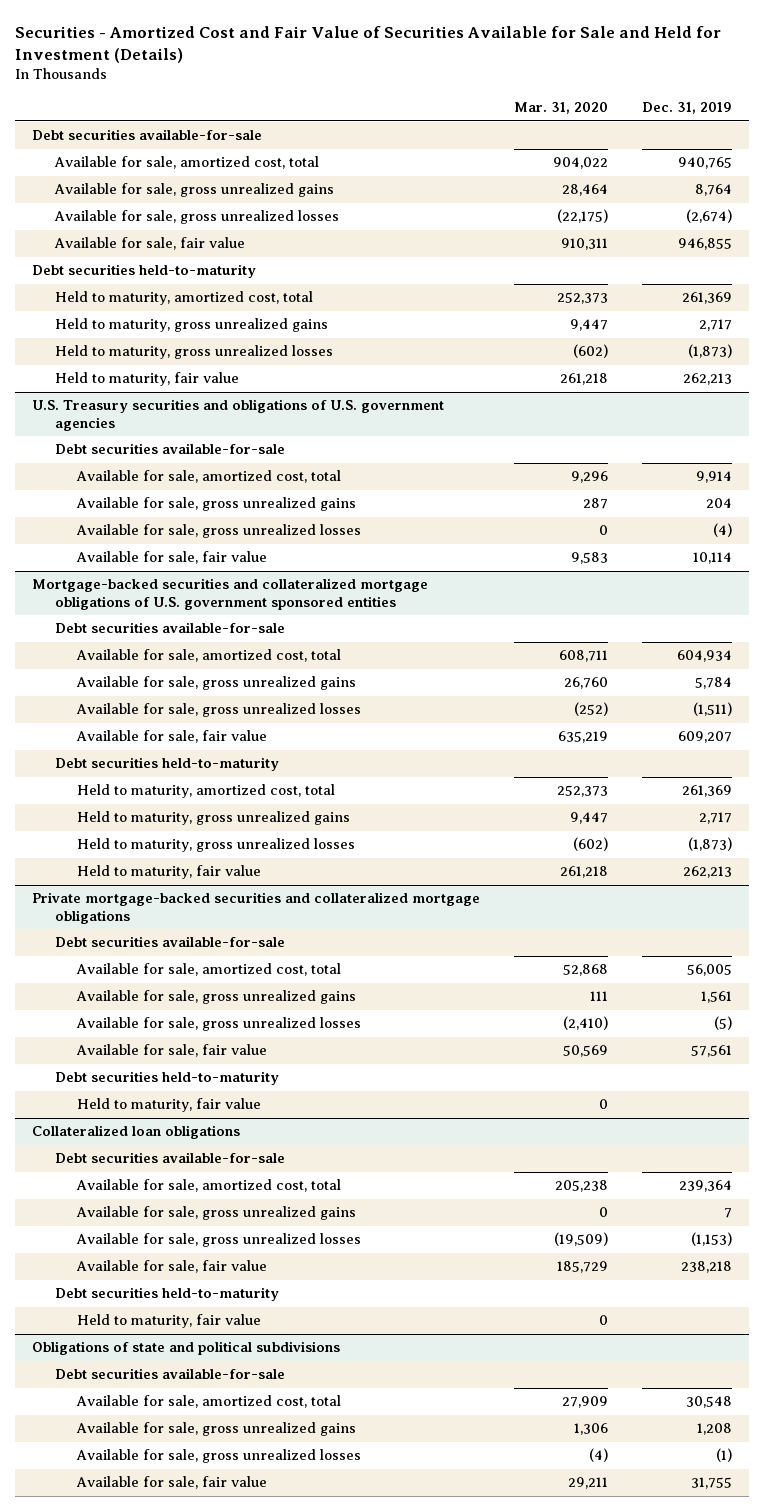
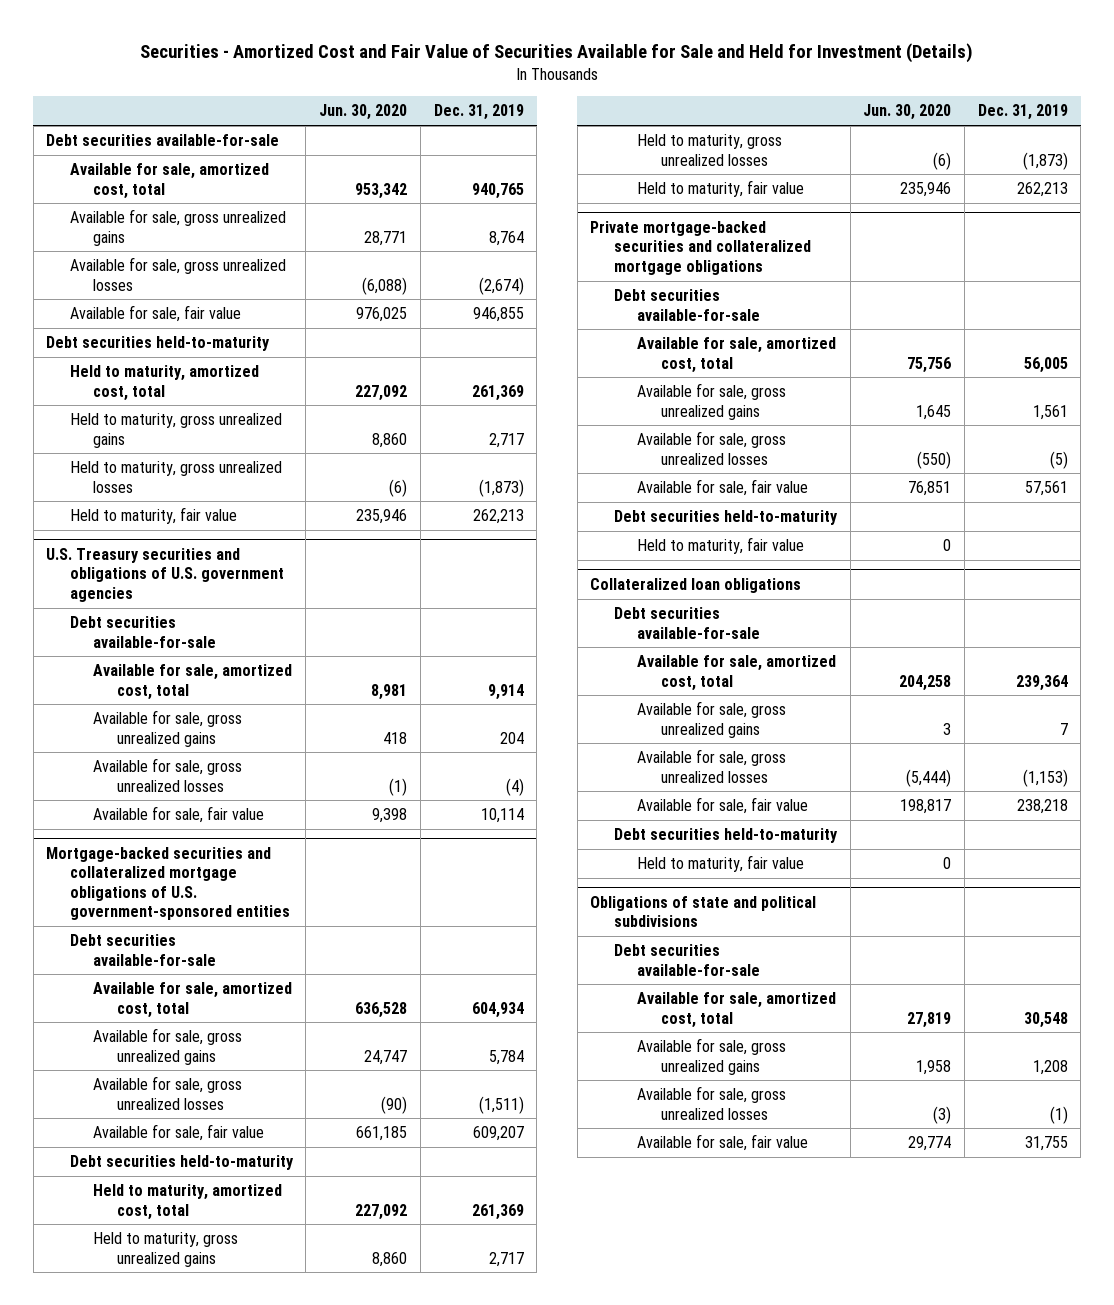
- | Mar. 31, 2020 | Dec. 31, 2019
+ | Jun. 30, 2020 | Dec. 31, 2019
- Mortgage-backed securities and collateralized mortgage obligations of U.S. government sponsored entities
+ Mortgage-backed securities and collateralized mortgage obligations of U.S. government-sponsored entities

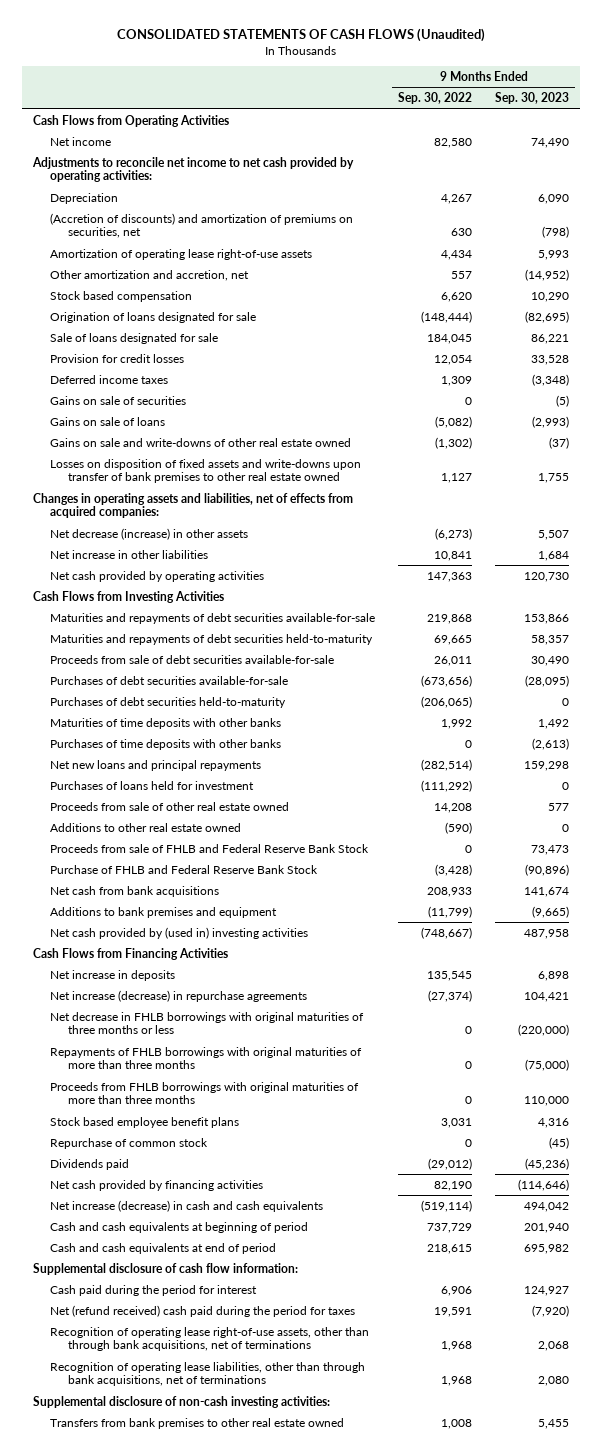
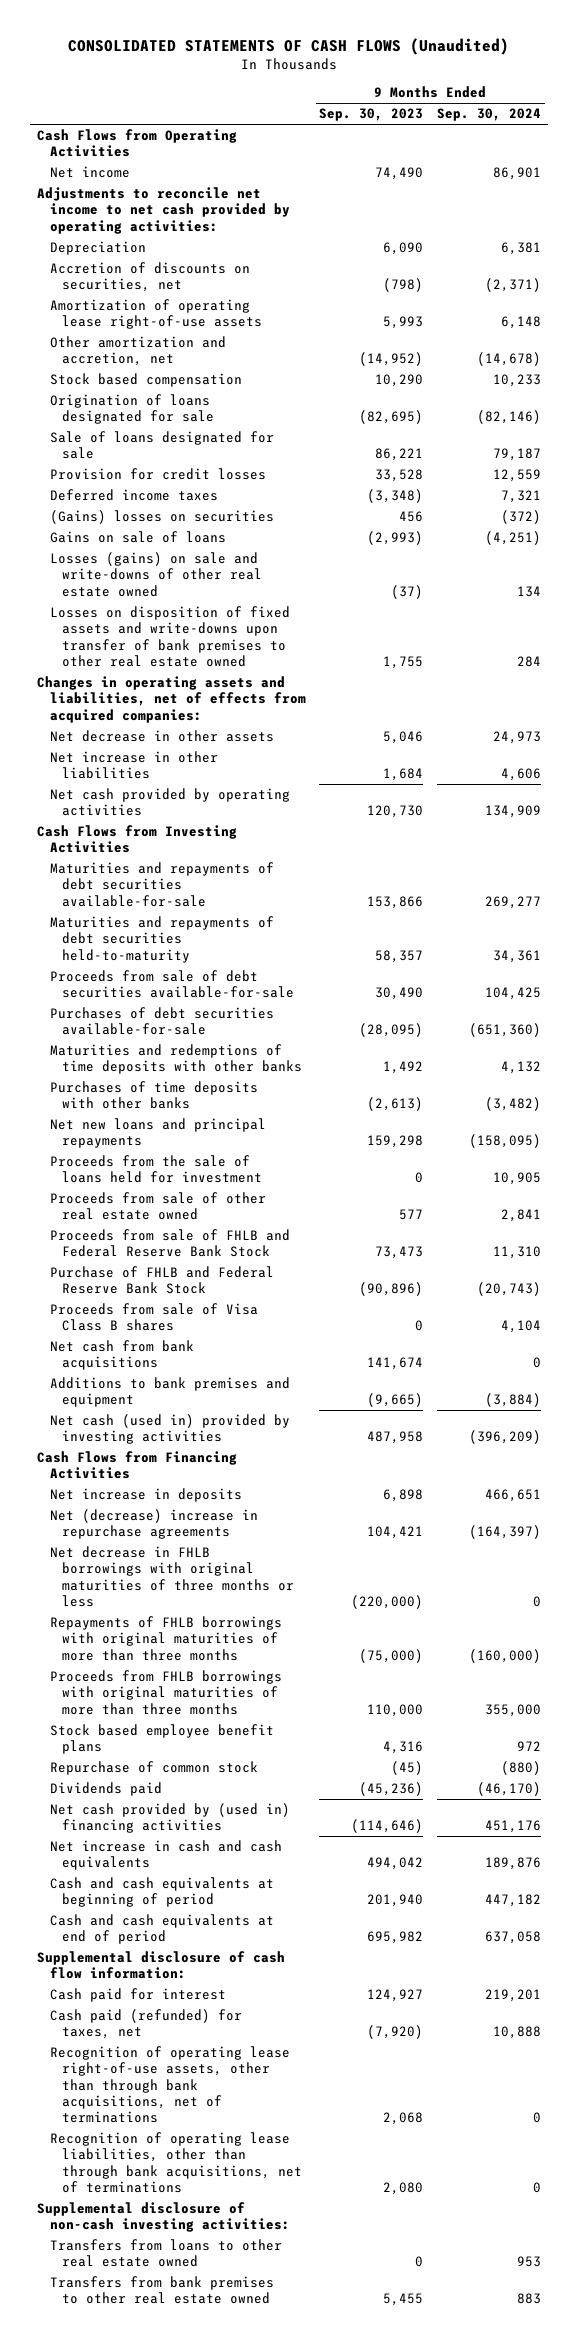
- | 9 Months Ended Sep. 30, 2022 | 9 Months Ended Sep. 30, 2023
+ | 9 Months Ended Sep. 30, 2023 | 9 Months Ended Sep. 30, 2024
- (Accretion of discounts) and amortization of premiums on securities, net | 630 | (798)
+ Accretion of discounts on securities, net | (798) | (2,371)
- Gains on sale of securities | 0 | (5)
+ (Gains) losses on securities | 456 | (372)
- Gains on sale and write-downs of other real estate owned | (1,302) | (37)
+ Losses (gains) on sale and write-downs of other real estate owned | (37) | 134
- Net decrease (increase) in other assets | (6,273) | 5,507
+ Net decrease in other assets | 5,046 | 24,973
- Purchases of debt securities held-to-maturity | (206,065) | 0
- Maturities of time deposits with other banks | 1,992 | 1,492
+ Maturities and redemptions of time deposits with other banks | 1,492 | 4,132
- Purchases of loans held for investment | (111,292) | 0
+ Proceeds from the sale of loans held for investment | 0 | 10,905
- Additions to other real estate owned | (590) | 0
+ Proceeds from sale of Visa Class B shares | 0 | 4,104
- Net cash provided by (used in) investing activities | (748,667) | 487,958
+ Net cash (used in) provided by investing activities | 487,958 | (396,209)
- Net increase (decrease) in repurchase agreements | (27,374) | 104,421
+ Net (decrease) increase in repurchase agreements | 104,421 | (164,397)
- Net cash provided by financing activities | 82,190 | (114,646)
- Net increase (decrease) in cash and cash equivalents | (519,114) | 494,042
+ Net cash provided by (used in) financing activities | (114,646) | 451,176
+ Net increase in cash and cash equivalents | 494,042 | 189,876
- Cash paid during the period for interest | 6,906 | 124,927
- Net (refund received) cash paid during the period for taxes | 19,591 | (7,920)
+ Cash paid for interest | 124,927 | 219,201
+ Cash paid (refunded) for taxes, net | (7,920) | 10,888
+ Transfers from loans to other real estate owned | 0 | 953

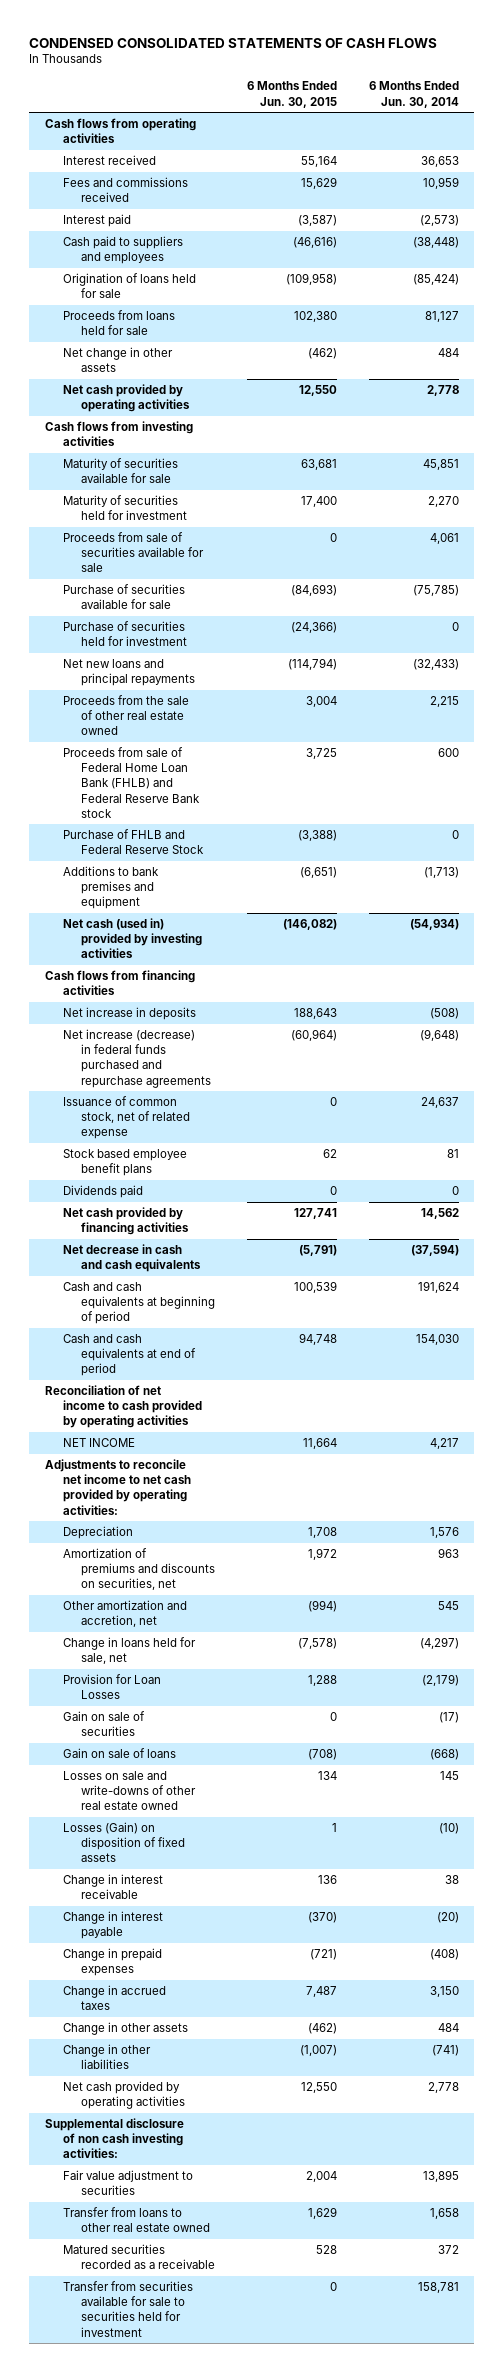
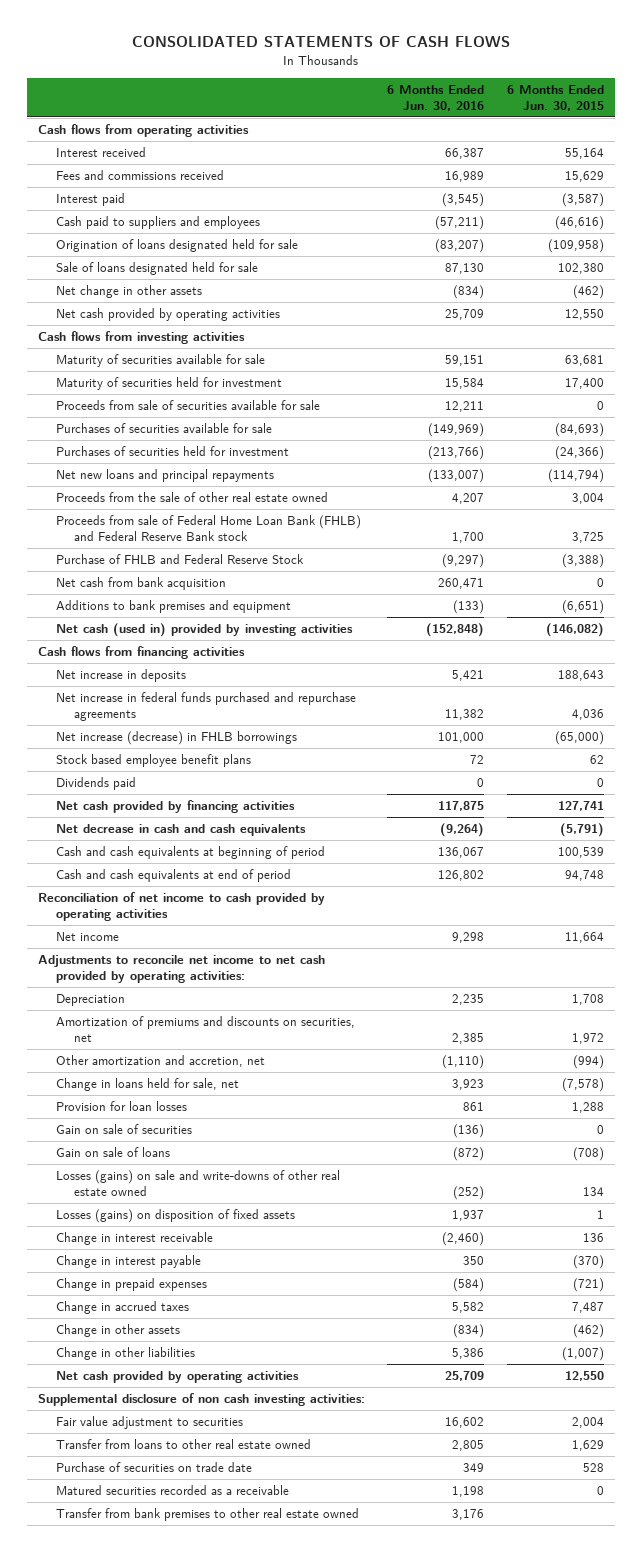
- CONDENSED CONSOLIDATED STATEMENTS OF CASH FLOWS
+ CONSOLIDATED STATEMENTS OF CASH FLOWS
- | 6 Months Ended Jun. 30, 2015 | 6 Months Ended Jun. 30, 2014
+ | 6 Months Ended Jun. 30, 2016 | 6 Months Ended Jun. 30, 2015
- Origination of loans held for sale | (109,958) | (85,424)
- Proceeds from loans held for sale | 102,380 | 81,127
+ Origination of loans designated held for sale | (83,207) | (109,958)
+ Sale of loans designated held for sale | 87,130 | 102,380
- Purchase of securities available for sale | (84,693) | (75,785)
- Purchase of securities held for investment | (24,366) | 0
+ Purchases of securities available for sale | (149,969) | (84,693)
+ Purchases of securities held for investment | (213,766) | (24,366)
+ Net cash from bank acquisition | 260,471 | 0
- Net increase (decrease) in federal funds purchased and repurchase agreements | (60,964) | (9,648)
- Issuance of common stock, net of related expense | 0 | 24,637
+ Net increase in federal funds purchased and repurchase agreements | 11,382 | 4,036
+ Net increase (decrease) in FHLB borrowings | 101,000 | (65,000)
- NET INCOME | 11,664 | 4,217
+ Net income | 9,298 | 11,664
- Provision for Loan Losses | 1,288 | (2,179)
+ Provision for loan losses | 861 | 1,288
- Losses on sale and write-downs of other real estate owned | 134 | 145
- Losses (Gain) on disposition of fixed assets | 1 | (10)
+ Losses (gains) on sale and write-downs of other real estate owned | (252) | 134
+ Losses (gains) on disposition of fixed assets | 1,937 | 1
- Matured securities recorded as a receivable | 528 | 372
- Transfer from securities available for sale to securities held for investment | 0 | 158,781
+ Purchase of securities on trade date | 349 | 528
+ Matured securities recorded as a receivable | 1,198 | 0
+ Transfer from bank premises to other real estate owned | 3,176 |

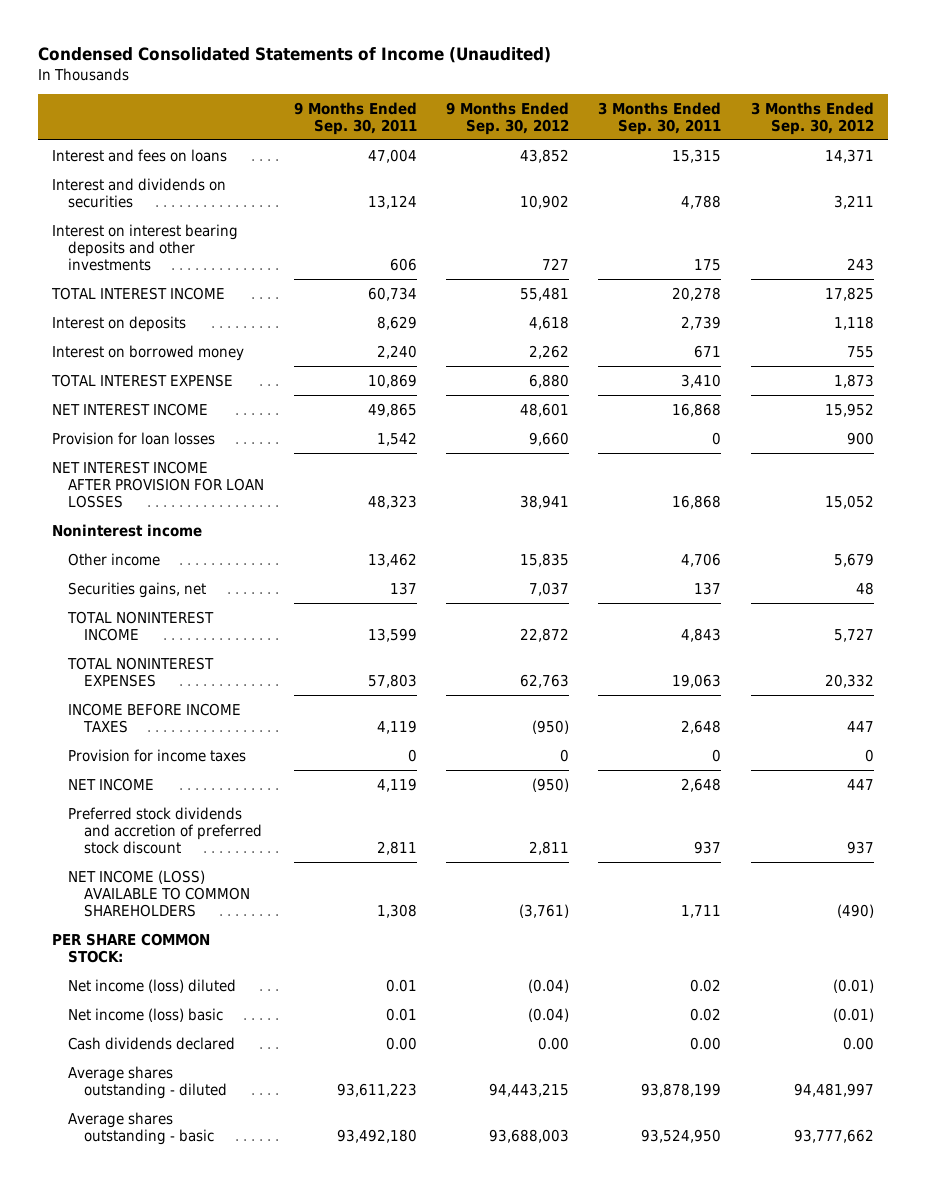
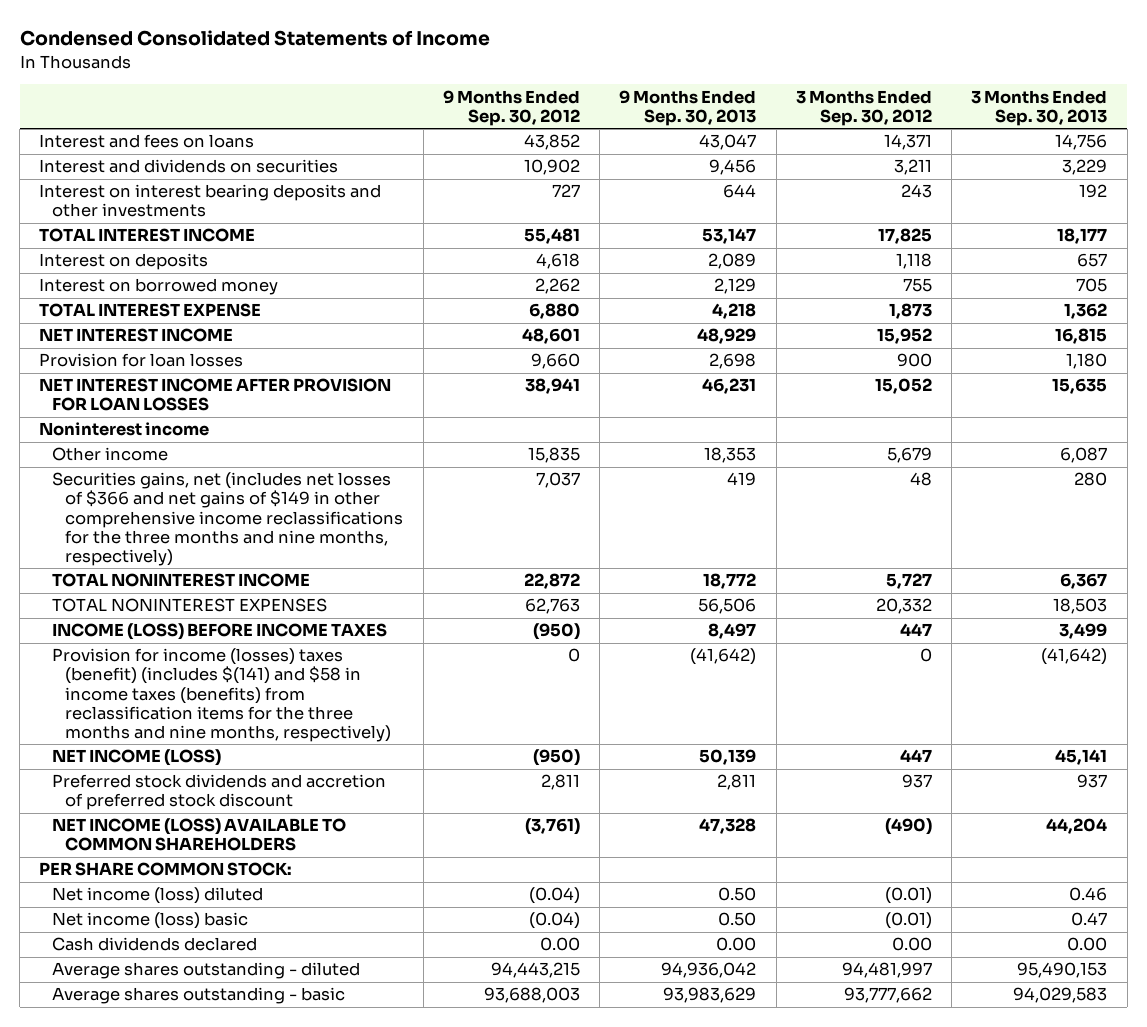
- Condensed Consolidated Statements of Income (Unaudited)
+ Condensed Consolidated Statements of Income
- | 9 Months Ended Sep. 30, 2011 | 9 Months Ended Sep. 30, 2012 | 3 Months Ended Sep. 30, 2011 | 3 Months Ended Sep. 30, 2012
+ | 9 Months Ended Sep. 30, 2012 | 9 Months Ended Sep. 30, 2013 | 3 Months Ended Sep. 30, 2012 | 3 Months Ended Sep. 30, 2013
- Securities gains, net | 137 | 7,037 | 137 | 48
+ Securities gains, net (includes net losses of $366 and net gains of $149 in other comprehensive income reclassifications for the three months and nine months, respectively) | 7,037 | 419 | 48 | 280
- INCOME BEFORE INCOME TAXES | 4,119 | (950) | 2,648 | 447
- Provision for income taxes | 0 | 0 | 0 | 0
- NET INCOME | 4,119 | (950) | 2,648 | 447
+ INCOME (LOSS) BEFORE INCOME TAXES | (950) | 8,497 | 447 | 3,499
+ Provision for income (losses) taxes (benefit) (includes $(141) and $58 in income taxes (benefits) from reclassification items for the three months and nine months, respectively) | 0 | (41,642) | 0 | (41,642)
+ NET INCOME (LOSS) | (950) | 50,139 | 447 | 45,141

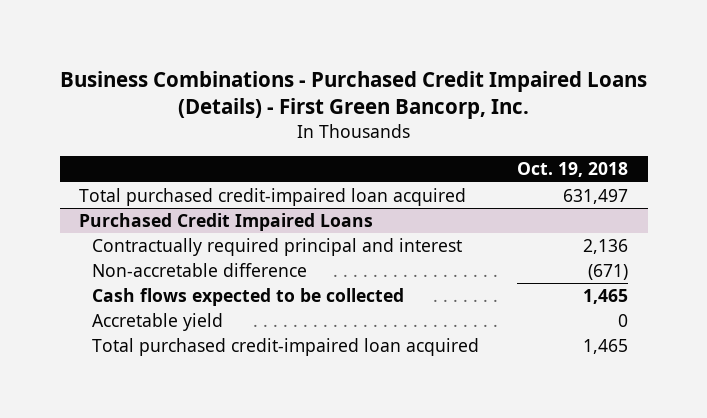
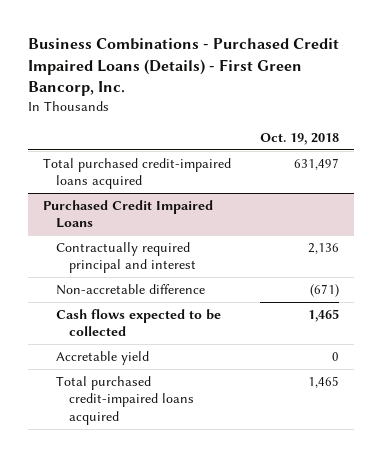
- Total purchased credit-impaired loan acquired | 631,497
+ Total purchased credit-impaired loans acquired | 631,497
@ Purchased Credit Impaired Loans
- Total purchased credit-impaired loan acquired | 1,465
+ Total purchased credit-impaired loans acquired | 1,465

